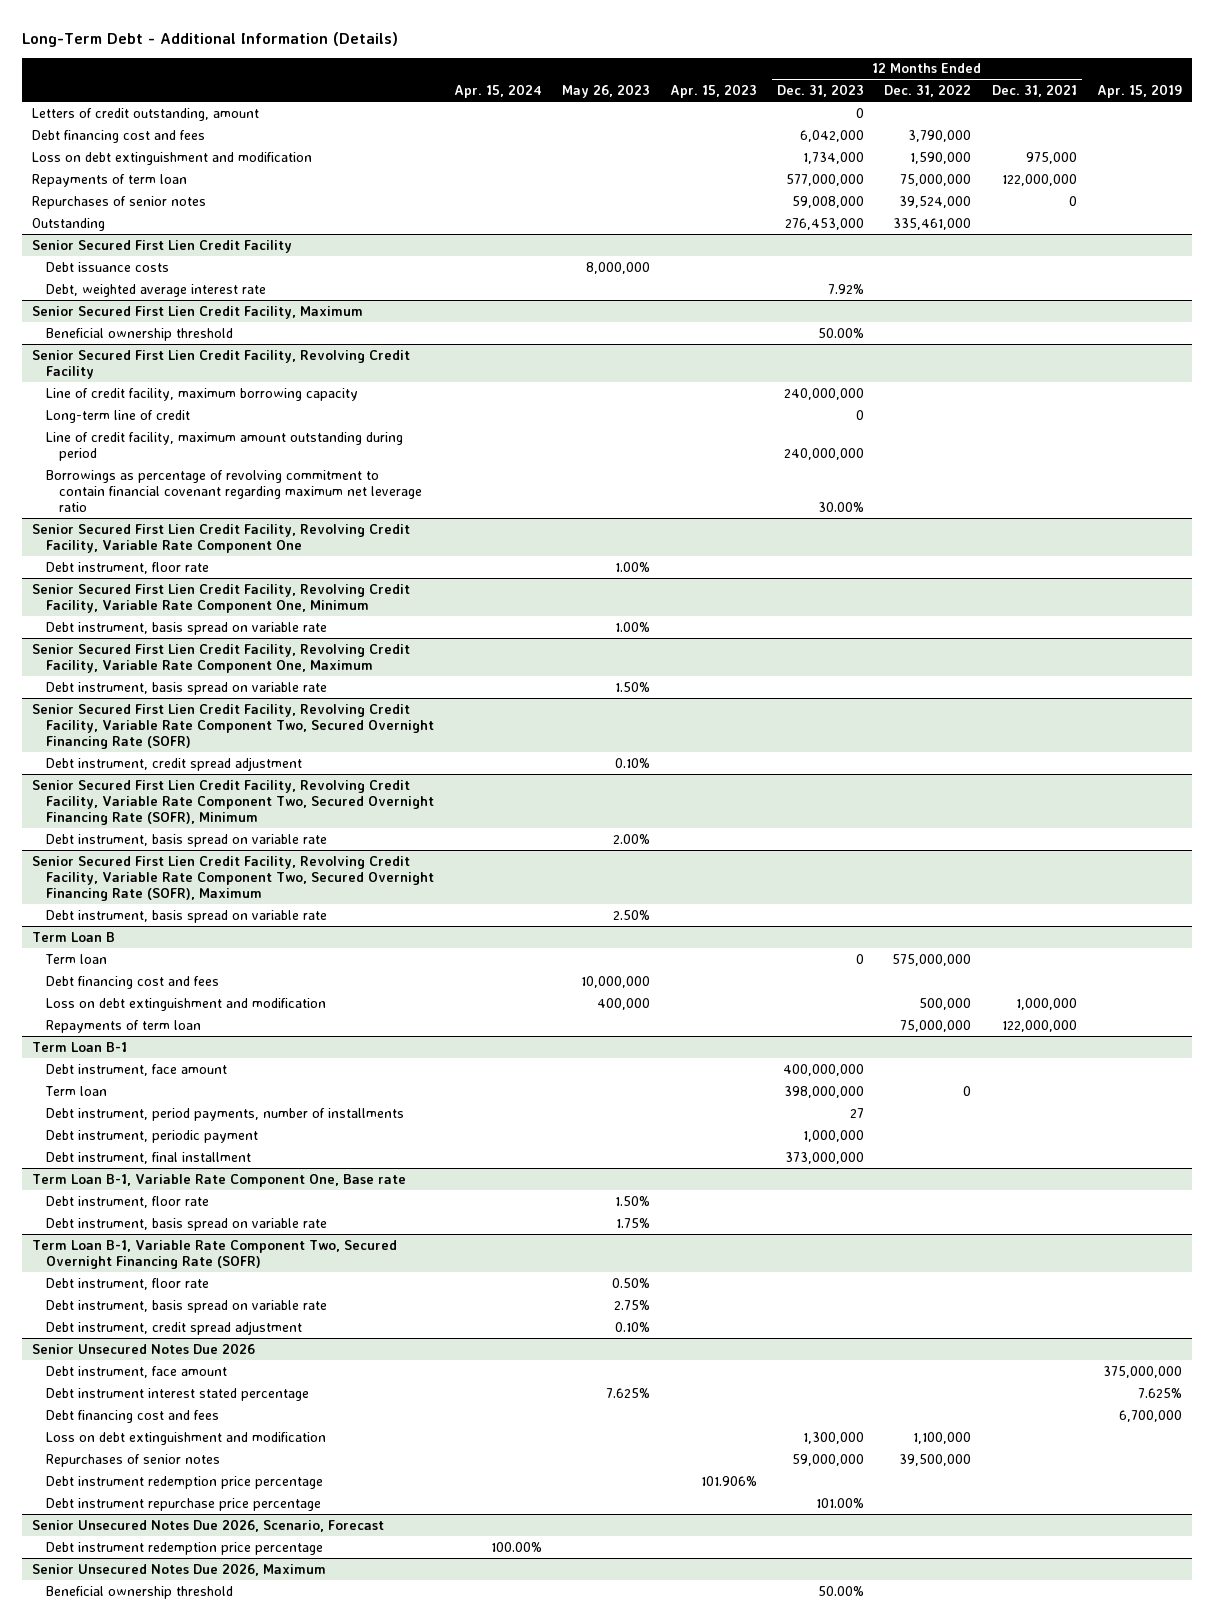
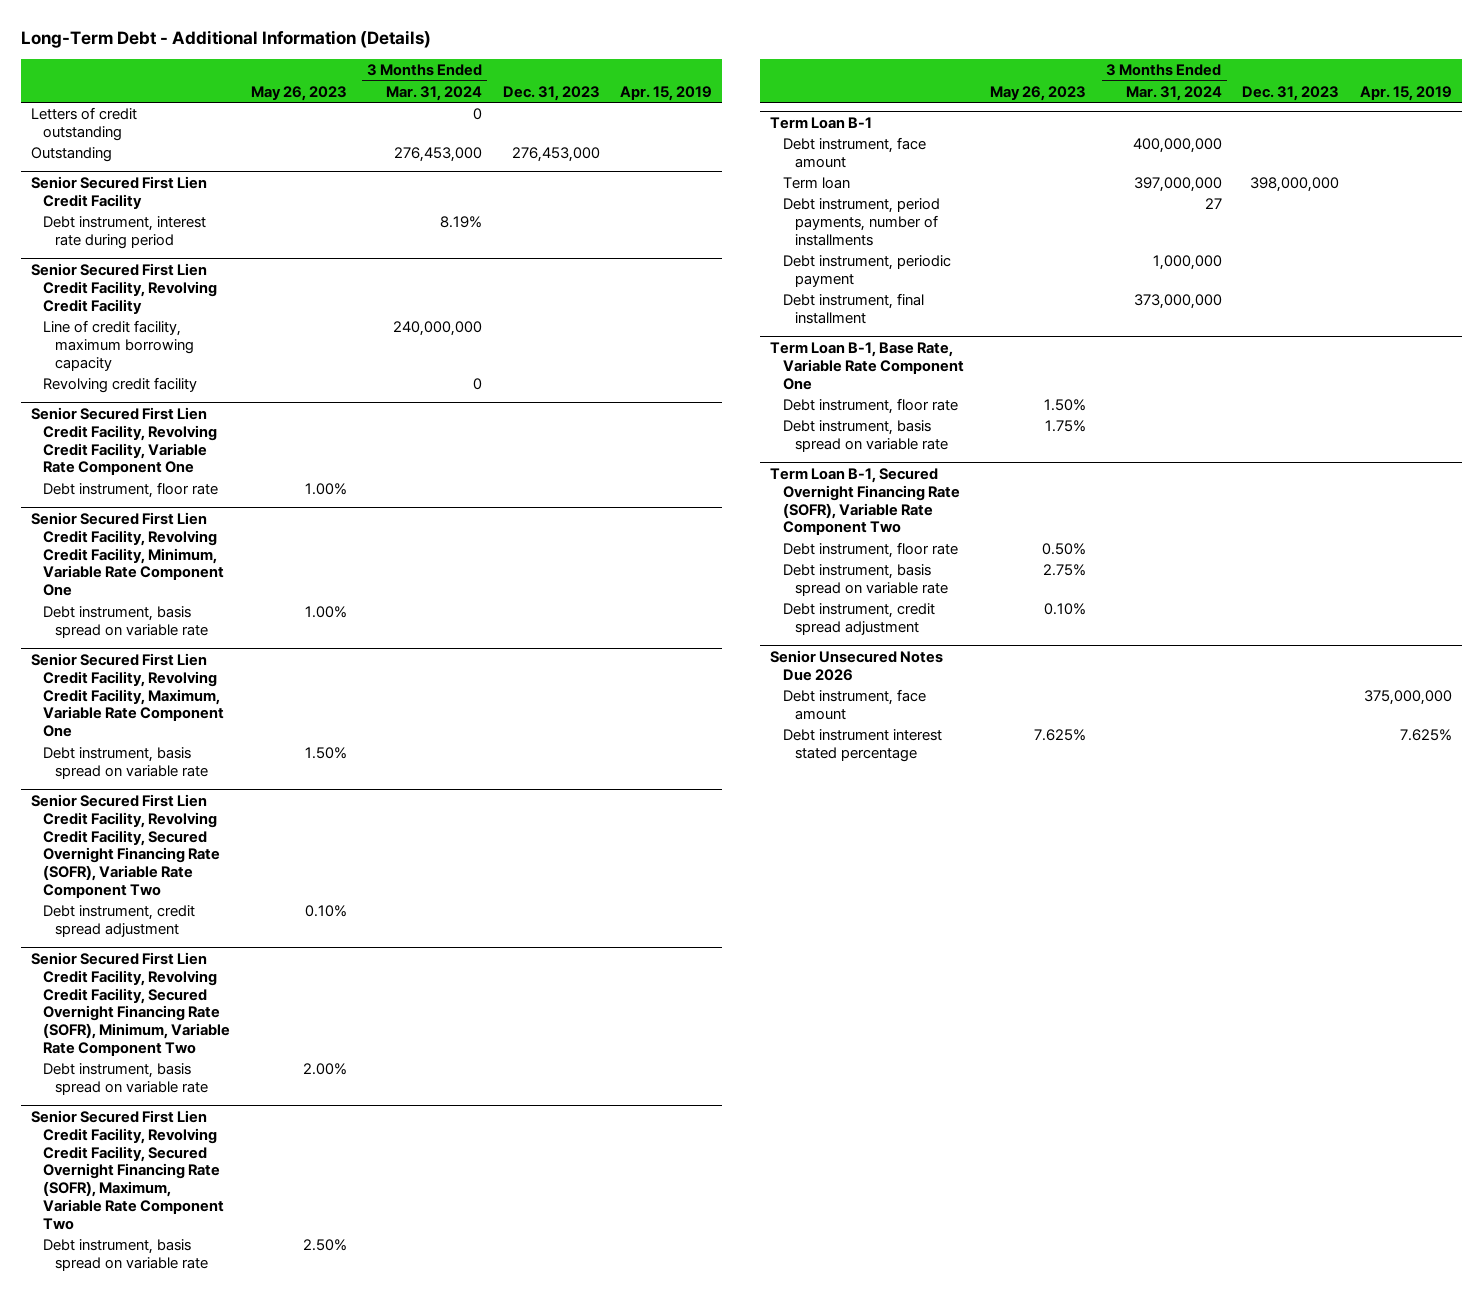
- | Apr. 15, 2024 | May 26, 2023 | Apr. 15, 2023 | 12 Months Ended Dec. 31, 2023 | 12 Months Ended Dec. 31, 2022 | 12 Months Ended Dec. 31, 2021 | Apr. 15, 2019
+ | May 26, 2023 | 3 Months Ended Mar. 31, 2024 | Dec. 31, 2023 | Apr. 15, 2019
- Letters of credit outstanding, amount | | | | 0 | | |
- Debt financing cost and fees | | | | 6,042,000 | 3,790,000 | |
- Loss on debt extinguishment and modification | | | | 1,734,000 | 1,590,000 | 975,000 |
- Repayments of term loan | | | | 577,000,000 | 75,000,000 | 122,000,000 |
- Repurchases of senior notes | | | | 59,008,000 | 39,524,000 | 0 |
+ Letters of credit outstanding | | 0 | |
@ Senior Secured First Lien Credit Facility
- Debt issuance costs | | 8,000,000 | | | | |
- Debt, weighted average interest rate | | | | 7.92% | | |
- Senior Secured First Lien Credit Facility, Maximum
- Beneficial ownership threshold | | | | 50.00% | | |
@ Senior Secured First Lien Credit Facility
+ Debt instrument, interest rate during period | | 8.19% | |
@ Senior Secured First Lien Credit Facility, Revolving Credit Facility
- Long-term line of credit | | | | 0 | | |
- Line of credit facility, maximum amount outstanding during period | | | | 240,000,000 | | |
- Borrowings as percentage of revolving commitment to contain financial covenant regarding maximum net leverage ratio | | | | 30.00% | | |
+ Revolving credit facility | | 0 | |
- Senior Secured First Lien Credit Facility, Revolving Credit Facility, Variable Rate Component One, Minimum
+ Senior Secured First Lien Credit Facility, Revolving Credit Facility, Minimum, Variable Rate Component One
- Senior Secured First Lien Credit Facility, Revolving Credit Facility, Variable Rate Component One, Maximum
+ Senior Secured First Lien Credit Facility, Revolving Credit Facility, Maximum, Variable Rate Component One
- Senior Secured First Lien Credit Facility, Revolving Credit Facility, Variable Rate Component Two, Secured Overnight Financing Rate (SOFR)
+ Senior Secured First Lien Credit Facility, Revolving Credit Facility, Secured Overnight Financing Rate (SOFR), Variable Rate Component Two
- Senior Secured First Lien Credit Facility, Revolving Credit Facility, Variable Rate Component Two, Secured Overnight Financing Rate (SOFR), Minimum
+ Senior Secured First Lien Credit Facility, Revolving Credit Facility, Secured Overnight Financing Rate (SOFR), Minimum, Variable Rate Component Two
- Senior Secured First Lien Credit Facility, Revolving Credit Facility, Variable Rate Component Two, Secured Overnight Financing Rate (SOFR), Maximum
+ Senior Secured First Lien Credit Facility, Revolving Credit Facility, Secured Overnight Financing Rate (SOFR), Maximum, Variable Rate Component Two
- Term Loan B
- Term loan | | | | 0 | 575,000,000 | |
- Debt financing cost and fees | | 10,000,000 | | | | |
- Loss on debt extinguishment and modification | | 400,000 | | | 500,000 | 1,000,000 |
- Repayments of term loan | | | | | 75,000,000 | 122,000,000 |
- Term Loan B-1, Variable Rate Component One, Base rate
+ Term Loan B-1, Base Rate, Variable Rate Component One
- Term Loan B-1, Variable Rate Component Two, Secured Overnight Financing Rate (SOFR)
+ Term Loan B-1, Secured Overnight Financing Rate (SOFR), Variable Rate Component Two
@ Senior Unsecured Notes Due 2026
- Debt financing cost and fees | | | | | | | 6,700,000
- Loss on debt extinguishment and modification | | | | 1,300,000 | 1,100,000 | |
- Repurchases of senior notes | | | | 59,000,000 | 39,500,000 | |
- Debt instrument redemption price percentage | | | 101.906% | | | |
- Debt instrument repurchase price percentage | | | | 101.00% | | |
- Senior Unsecured Notes Due 2026, Scenario, Forecast
- Debt instrument redemption price percentage | 100.00% | | | | | |
- Senior Unsecured Notes Due 2026, Maximum
- Beneficial ownership threshold | | | | 50.00% | | |

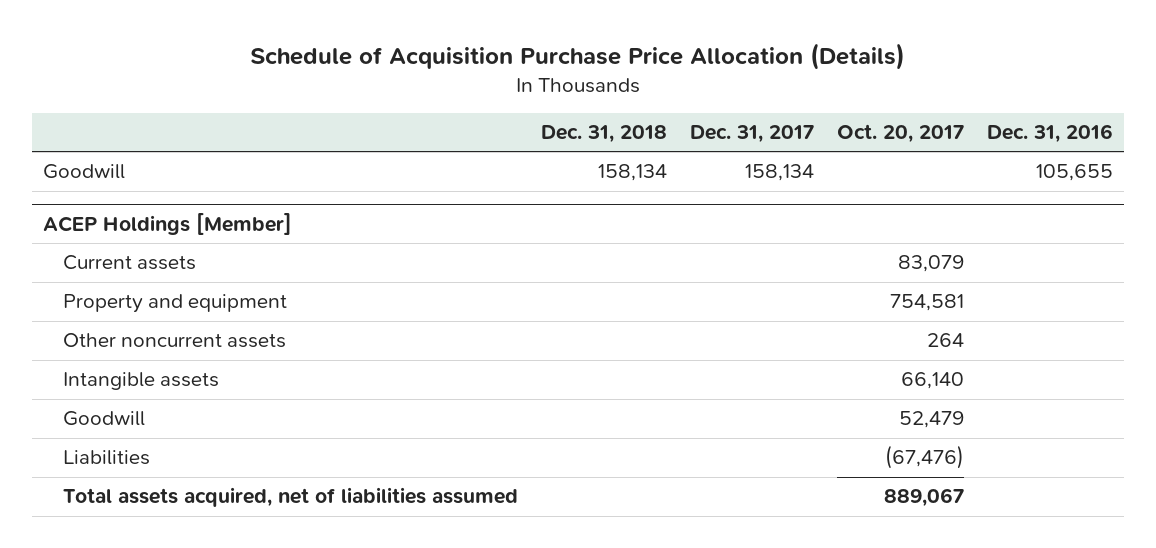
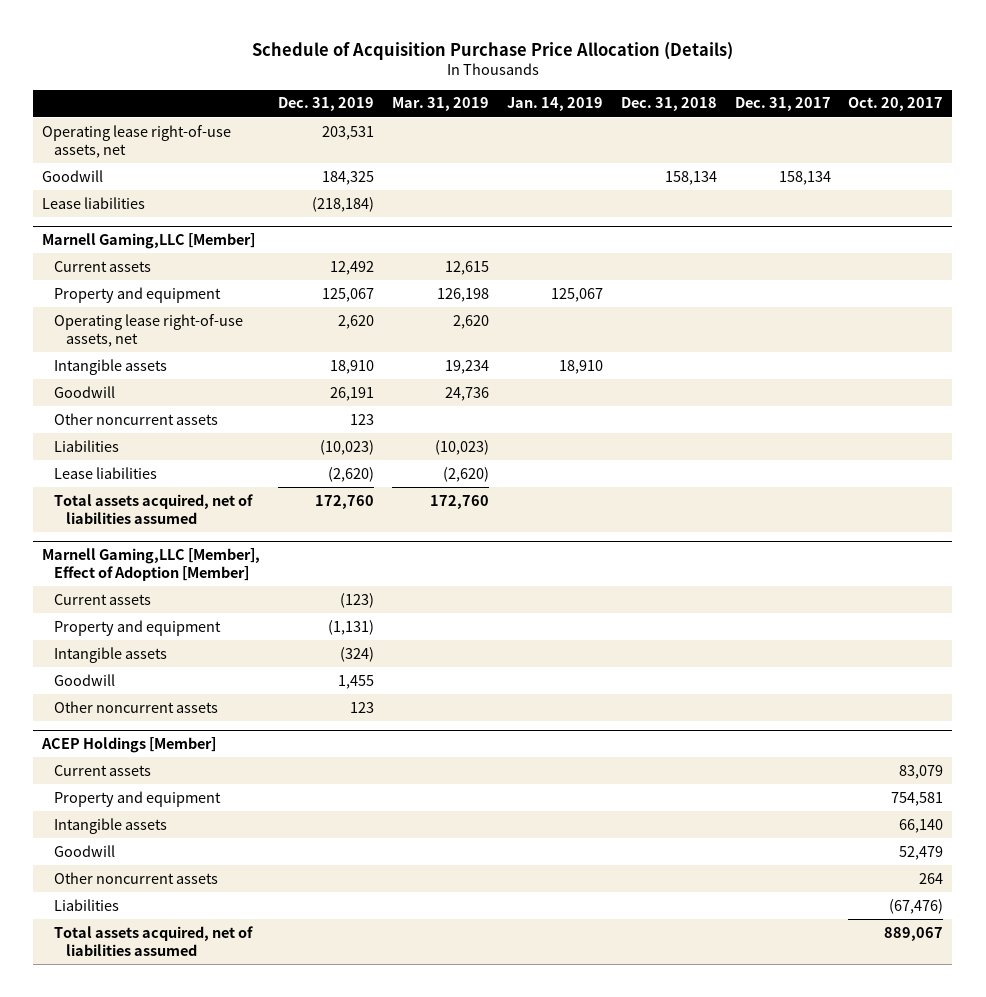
- | Dec. 31, 2018 | Dec. 31, 2017 | Oct. 20, 2017 | Dec. 31, 2016
+ | Dec. 31, 2019 | Mar. 31, 2019 | Jan. 14, 2019 | Dec. 31, 2018 | Dec. 31, 2017 | Oct. 20, 2017
+ Operating lease right-of-use assets, net | 203,531 | | | | |
+ Lease liabilities | (218,184) | | | | |
+ Marnell Gaming,LLC [Member]
+ Current assets | 12,492 | 12,615 | | | |
+ Property and equipment | 125,067 | 126,198 | 125,067 | | |
+ Operating lease right-of-use assets, net | 2,620 | 2,620 | | | |
+ Intangible assets | 18,910 | 19,234 | 18,910 | | |
+ Goodwill | 26,191 | 24,736 | | | |
+ Other noncurrent assets | 123 | | | | |
+ Liabilities | (10,023) | (10,023) | | | |
+ Lease liabilities | (2,620) | (2,620) | | | |
+ Total assets acquired, net of liabilities assumed | 172,760 | 172,760 | | | |
+ Marnell Gaming,LLC [Member], Effect of Adoption [Member]
+ Current assets | (123) | | | | |
+ Property and equipment | (1,131) | | | | |
+ Intangible assets | (324) | | | | |
+ Goodwill | 1,455 | | | | |
+ Other noncurrent assets | 123 | | | | |
@ ACEP Holdings [Member]
moved down: Other noncurrent assets | | | | | | 264

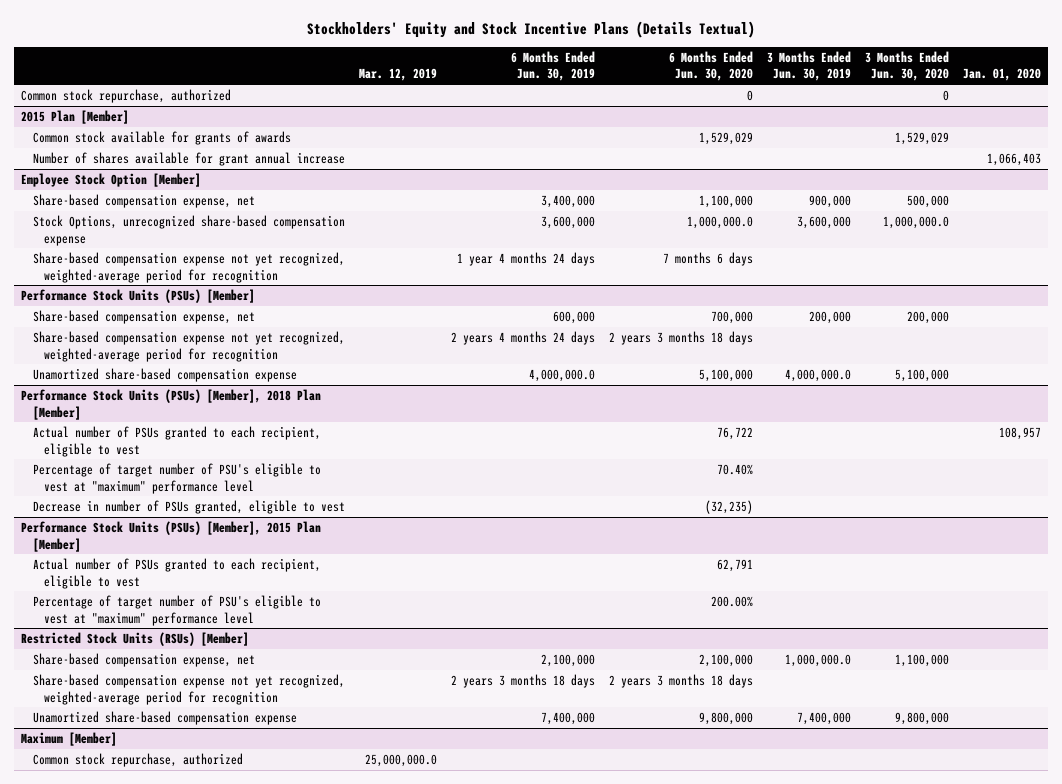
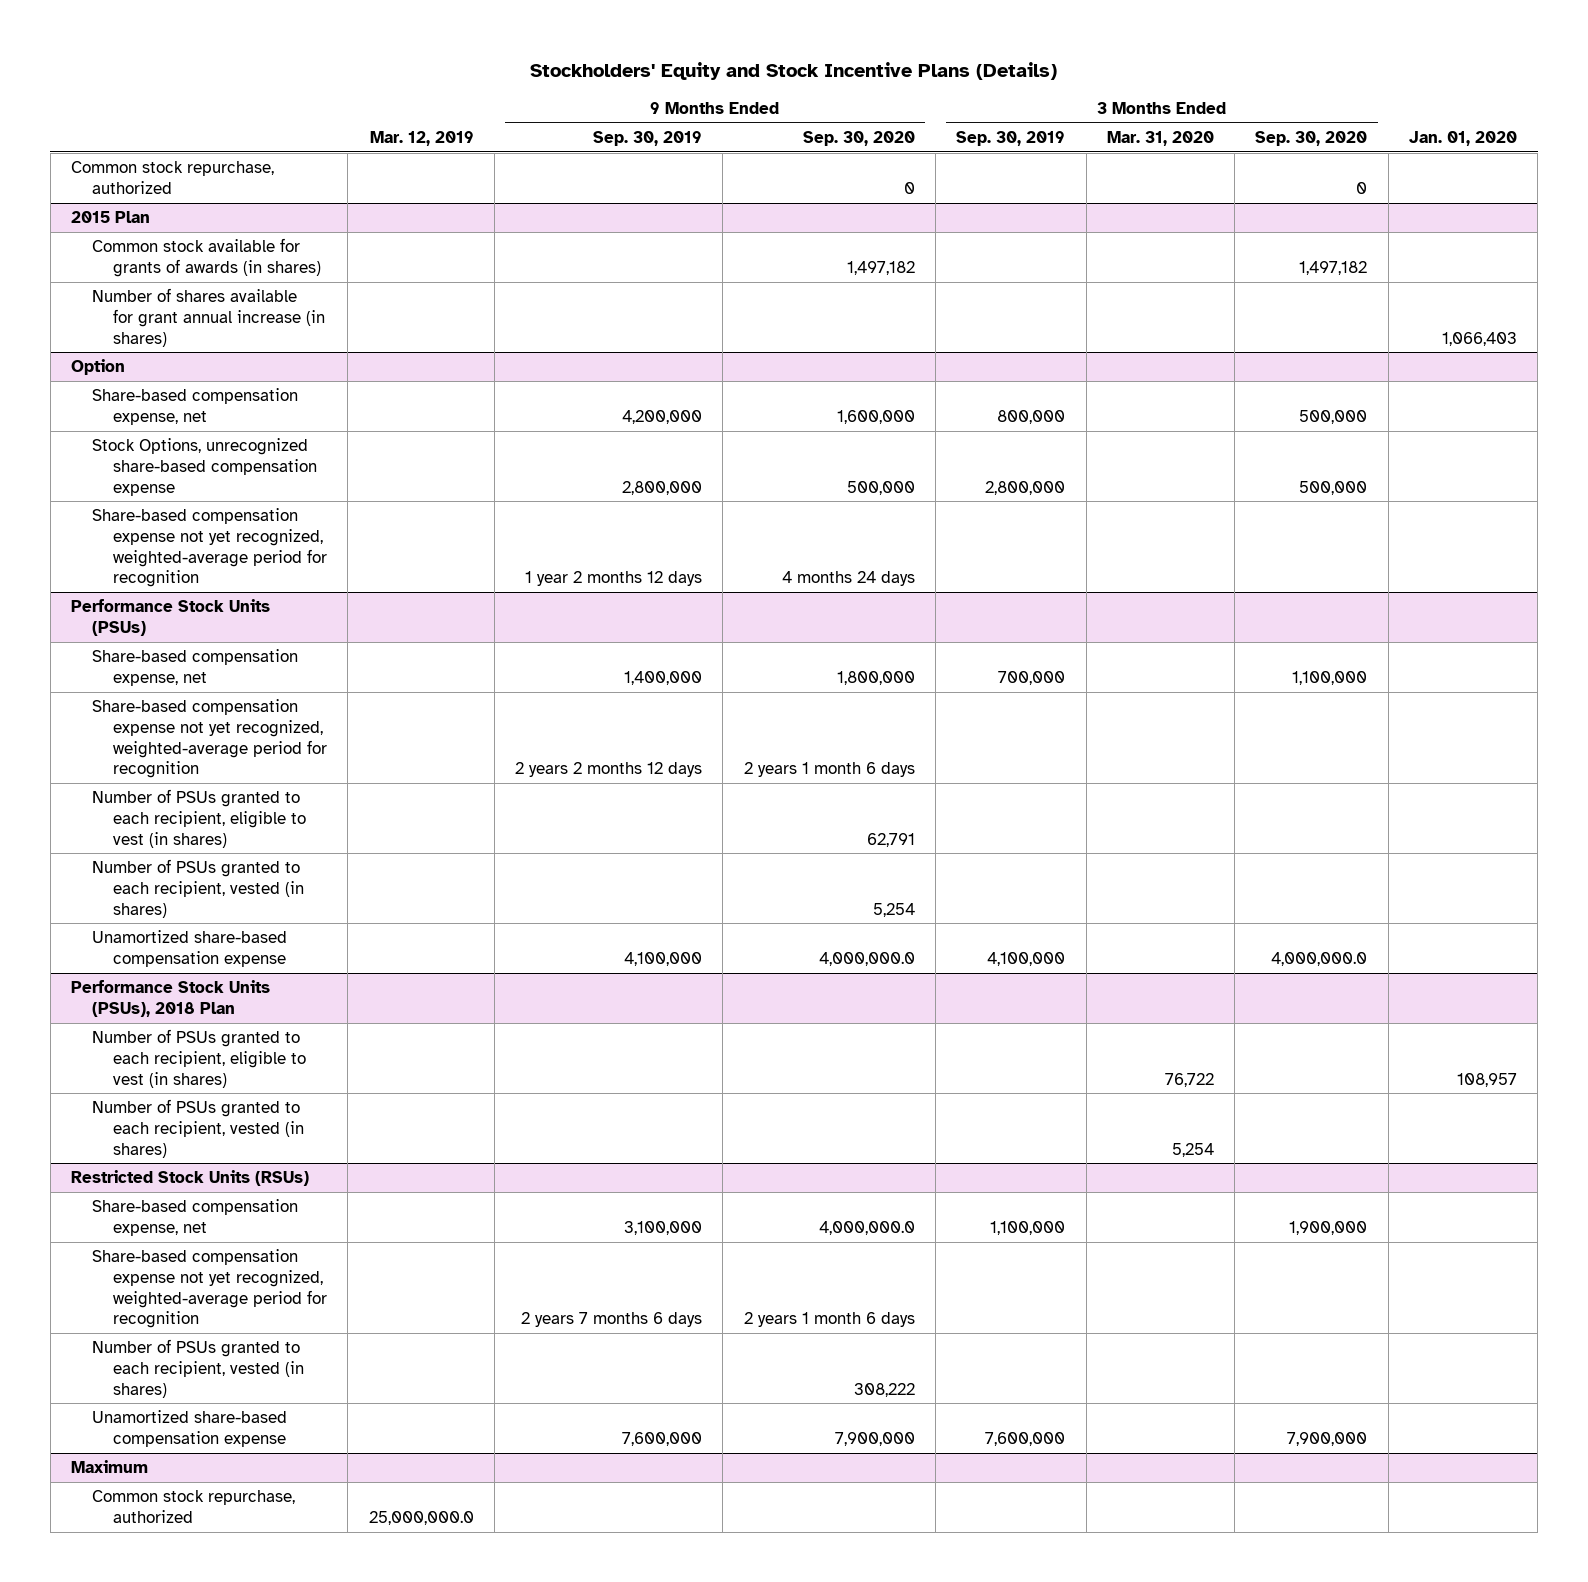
- Stockholders' Equity and Stock Incentive Plans (Details Textual)
+ Stockholders' Equity and Stock Incentive Plans (Details)
- | Mar. 12, 2019 | 6 Months Ended Jun. 30, 2019 | 6 Months Ended Jun. 30, 2020 | 3 Months Ended Jun. 30, 2019 | 3 Months Ended Jun. 30, 2020 | Jan. 01, 2020
+ | Mar. 12, 2019 | 9 Months Ended Sep. 30, 2019 | 9 Months Ended Sep. 30, 2020 | 3 Months Ended Sep. 30, 2019 | 3 Months Ended Mar. 31, 2020 | 3 Months Ended Sep. 30, 2020 | Jan. 01, 2020
- 2015 Plan [Member]
- Common stock available for grants of awards | | | 1,529,029 | | 1,529,029 |
- Number of shares available for grant annual increase | | | | | | 1,066,403
- Employee Stock Option [Member]
+ 2015 Plan
+ Common stock available for grants of awards (in shares) | | | 1,497,182 | | | 1,497,182 |
+ Number of shares available for grant annual increase (in shares) | | | | | | | 1,066,403
+ Option
- Performance Stock Units (PSUs) [Member]
+ Performance Stock Units (PSUs)
+ Number of PSUs granted to each recipient, eligible to vest (in shares) | | | 62,791 | | | |
+ Number of PSUs granted to each recipient, vested (in shares) | | | 5,254 | | | |
- Performance Stock Units (PSUs) [Member], 2018 Plan [Member]
- Actual number of PSUs granted to each recipient, eligible to vest | | | 76,722 | | | 108,957
- Percentage of target number of PSU's eligible to vest at "maximum" performance level | | | 70.40% | | |
- Decrease in number of PSUs granted, eligible to vest | | | (32,235) | | |
- Performance Stock Units (PSUs) [Member], 2015 Plan [Member]
- Actual number of PSUs granted to each recipient, eligible to vest | | | 62,791 | | |
- Percentage of target number of PSU's eligible to vest at "maximum" performance level | | | 200.00% | | |
- Restricted Stock Units (RSUs) [Member]
+ Performance Stock Units (PSUs), 2018 Plan
+ Number of PSUs granted to each recipient, eligible to vest (in shares) | | | | | 76,722 | | 108,957
+ Number of PSUs granted to each recipient, vested (in shares) | | | | | 5,254 | |
+ Restricted Stock Units (RSUs)
+ Number of PSUs granted to each recipient, vested (in shares) | | | 308,222 | | | |
- Maximum [Member]
+ Maximum

